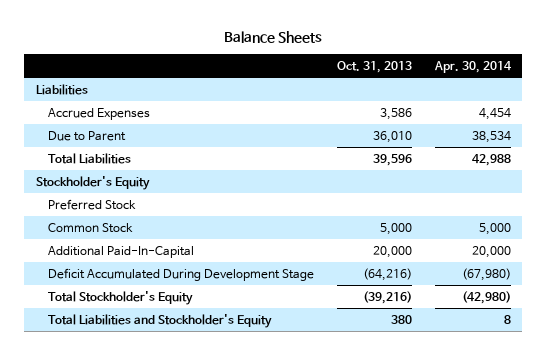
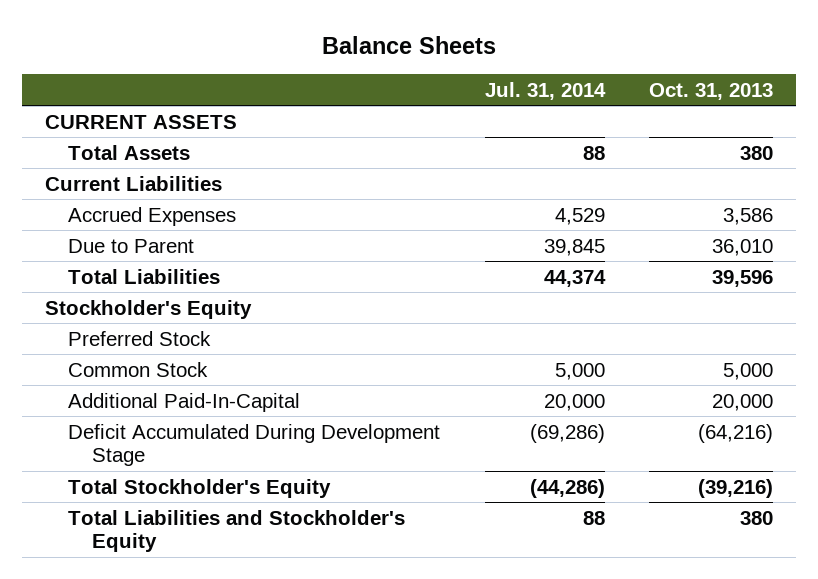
- | Oct. 31, 2013 | Apr. 30, 2014
+ | Jul. 31, 2014 | Oct. 31, 2013
- Liabilities
+ CURRENT ASSETS
+ Total Assets | 88 | 380
+ Current Liabilities

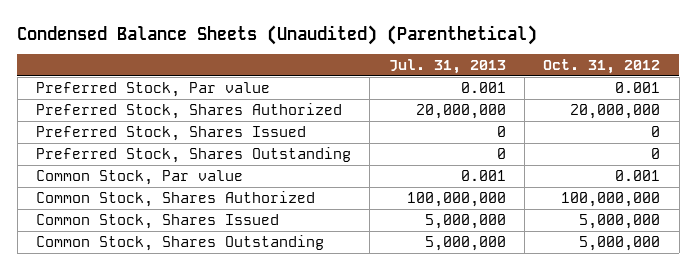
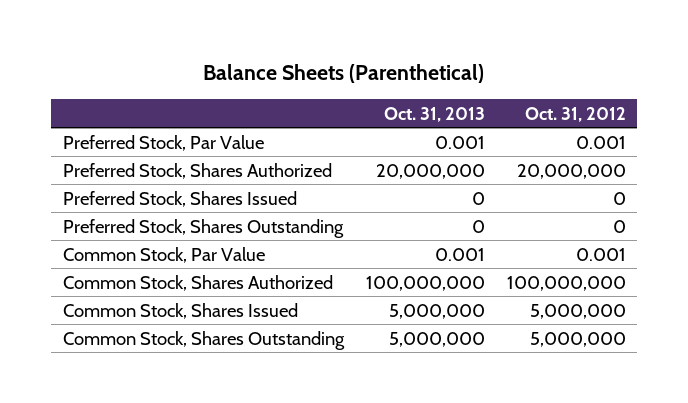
- Condensed Balance Sheets (Unaudited) (Parenthetical)
+ Balance Sheets (Parenthetical)
- | Jul. 31, 2013 | Oct. 31, 2012
+ | Oct. 31, 2013 | Oct. 31, 2012
- Preferred Stock, Par value | 0.001 | 0.001
+ Preferred Stock, Par Value | 0.001 | 0.001
- Common Stock, Par value | 0.001 | 0.001
+ Common Stock, Par Value | 0.001 | 0.001

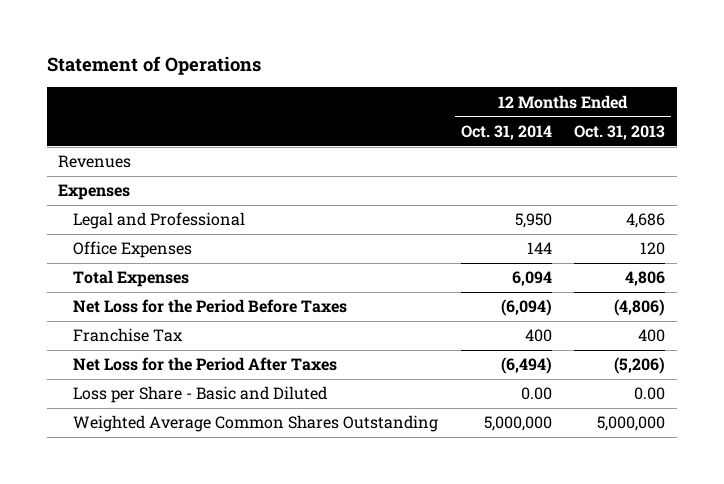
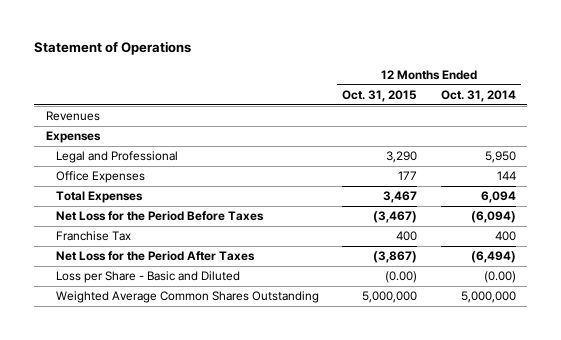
- | 12 Months Ended Oct. 31, 2014 | 12 Months Ended Oct. 31, 2013
+ | 12 Months Ended Oct. 31, 2015 | 12 Months Ended Oct. 31, 2014
- Loss per Share - Basic and Diluted | 0.00 | 0.00
+ Loss per Share - Basic and Diluted | (0.00) | (0.00)

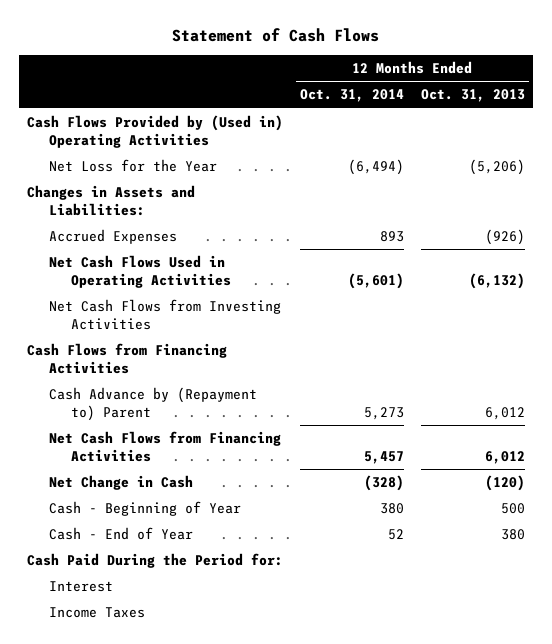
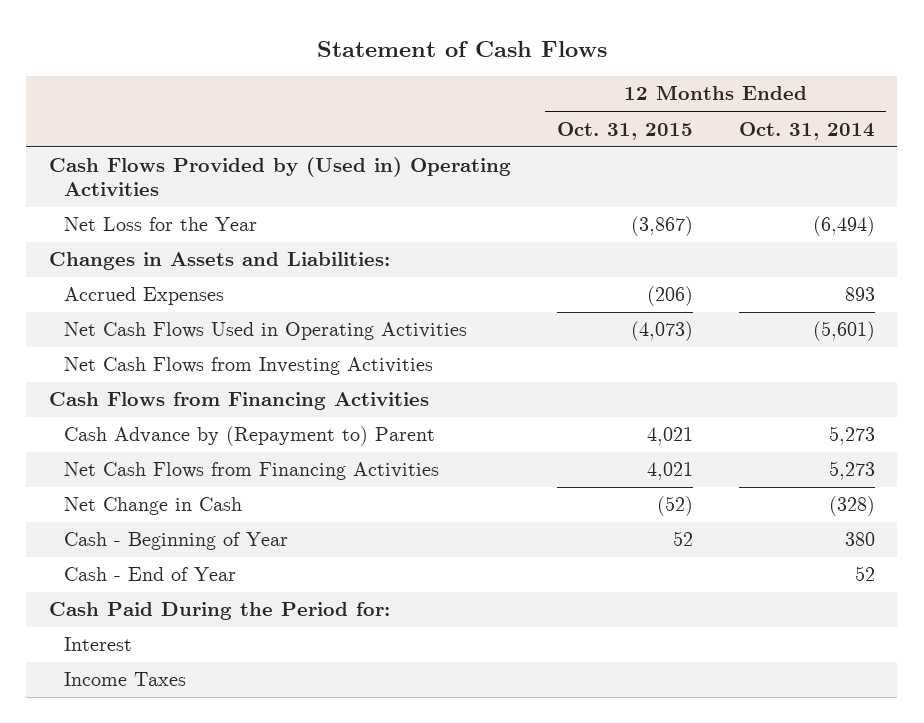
- | 12 Months Ended Oct. 31, 2014 | 12 Months Ended Oct. 31, 2013
+ | 12 Months Ended Oct. 31, 2015 | 12 Months Ended Oct. 31, 2014
- Net Cash Flows from Financing Activities | 5,457 | 6,012
+ Net Cash Flows from Financing Activities | 4,021 | 5,273

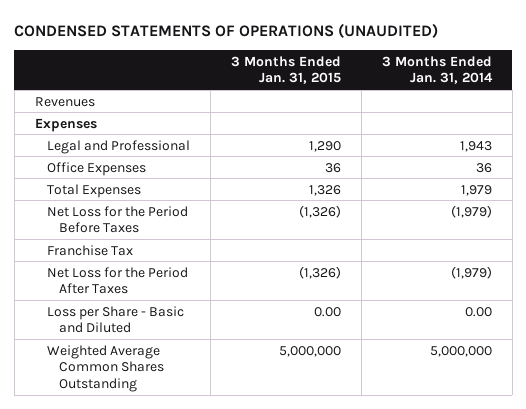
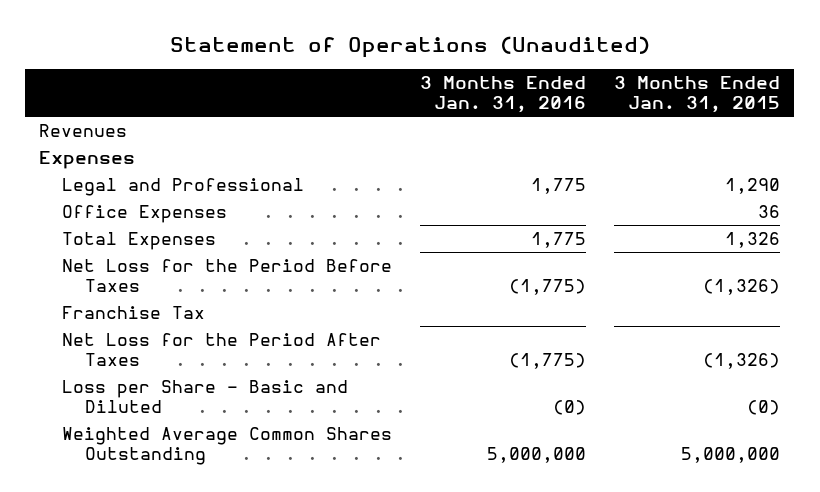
- CONDENSED STATEMENTS OF OPERATIONS (UNAUDITED)
+ Statement of Operations (Unaudited)
- | 3 Months Ended Jan. 31, 2015 | 3 Months Ended Jan. 31, 2014
+ | 3 Months Ended Jan. 31, 2016 | 3 Months Ended Jan. 31, 2015
- Loss per Share - Basic and Diluted | 0.00 | 0.00
+ Loss per Share - Basic and Diluted | (0) | (0)

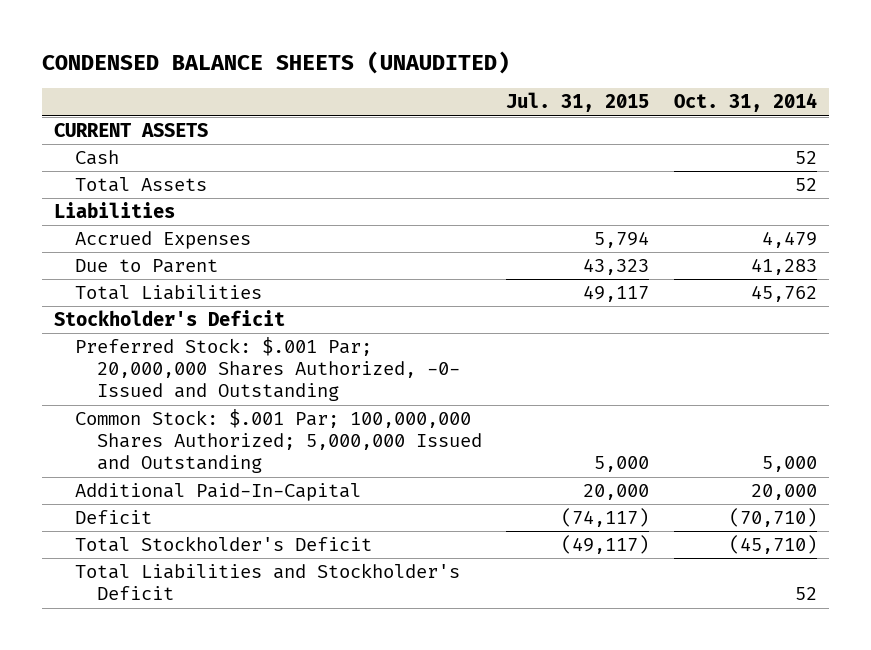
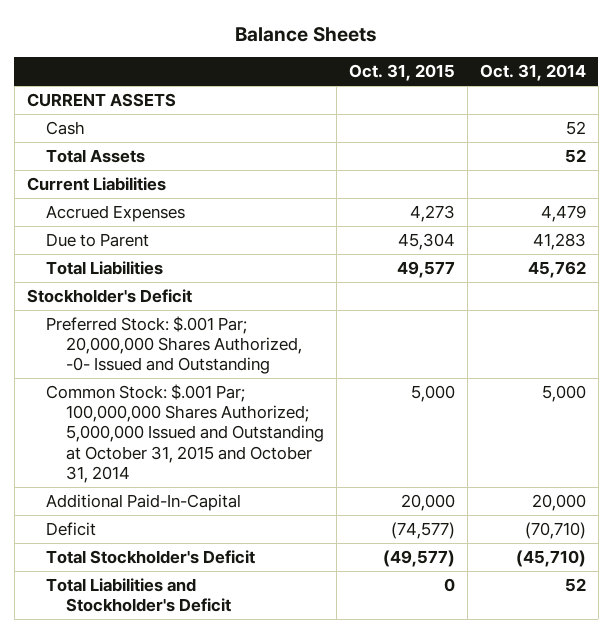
- CONDENSED BALANCE SHEETS (UNAUDITED)
+ Balance Sheets
- | Jul. 31, 2015 | Oct. 31, 2014
+ | Oct. 31, 2015 | Oct. 31, 2014
- Liabilities
+ Current Liabilities
- Common Stock: $.001 Par; 100,000,000 Shares Authorized; 5,000,000 Issued and Outstanding | 5,000 | 5,000
+ Common Stock: $.001 Par; 100,000,000 Shares Authorized; 5,000,000 Issued and Outstanding at October 31, 2015 and October 31, 2014 | 5,000 | 5,000

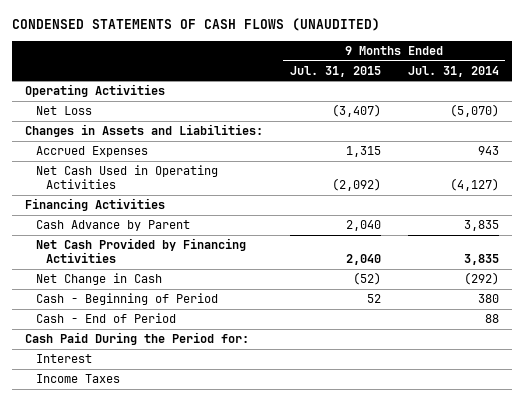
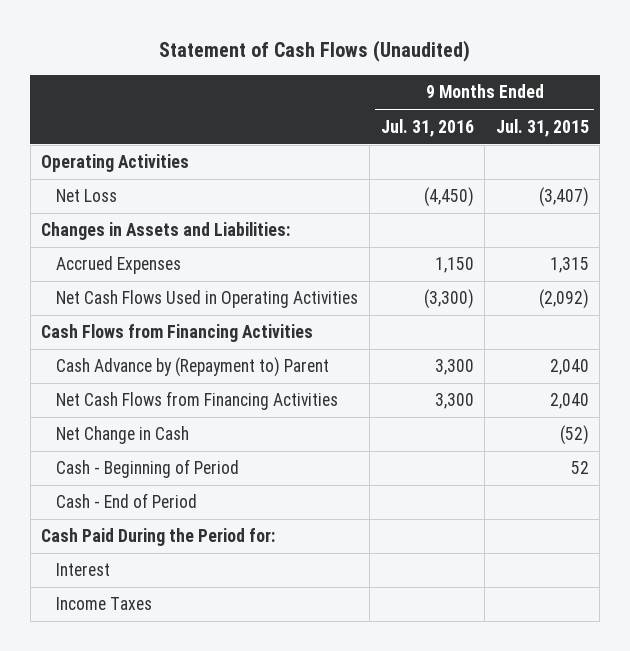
- CONDENSED STATEMENTS OF CASH FLOWS (UNAUDITED)
+ Statement of Cash Flows (Unaudited)
- | 9 Months Ended Jul. 31, 2015 | 9 Months Ended Jul. 31, 2014
+ | 9 Months Ended Jul. 31, 2016 | 9 Months Ended Jul. 31, 2015
- Net Cash Used in Operating Activities | (2,092) | (4,127)
- Financing Activities
- Cash Advance by Parent | 2,040 | 3,835
- Net Cash Provided by Financing Activities | 2,040 | 3,835
+ Net Cash Flows Used in Operating Activities | (3,300) | (2,092)
+ Cash Flows from Financing Activities
+ Cash Advance by (Repayment to) Parent | 3,300 | 2,040
+ Net Cash Flows from Financing Activities | 3,300 | 2,040

